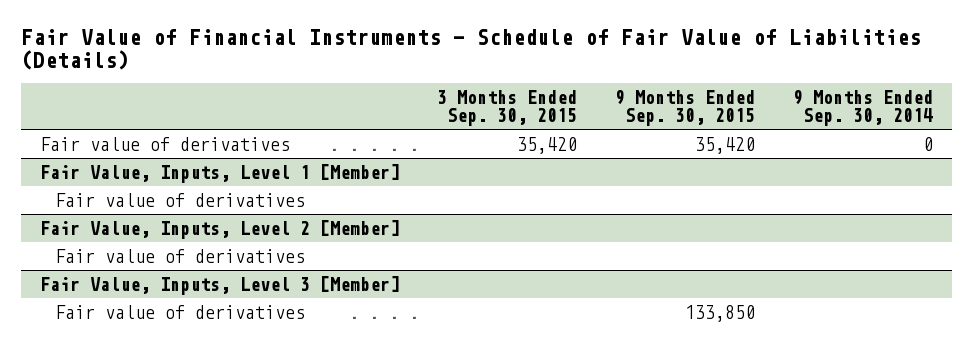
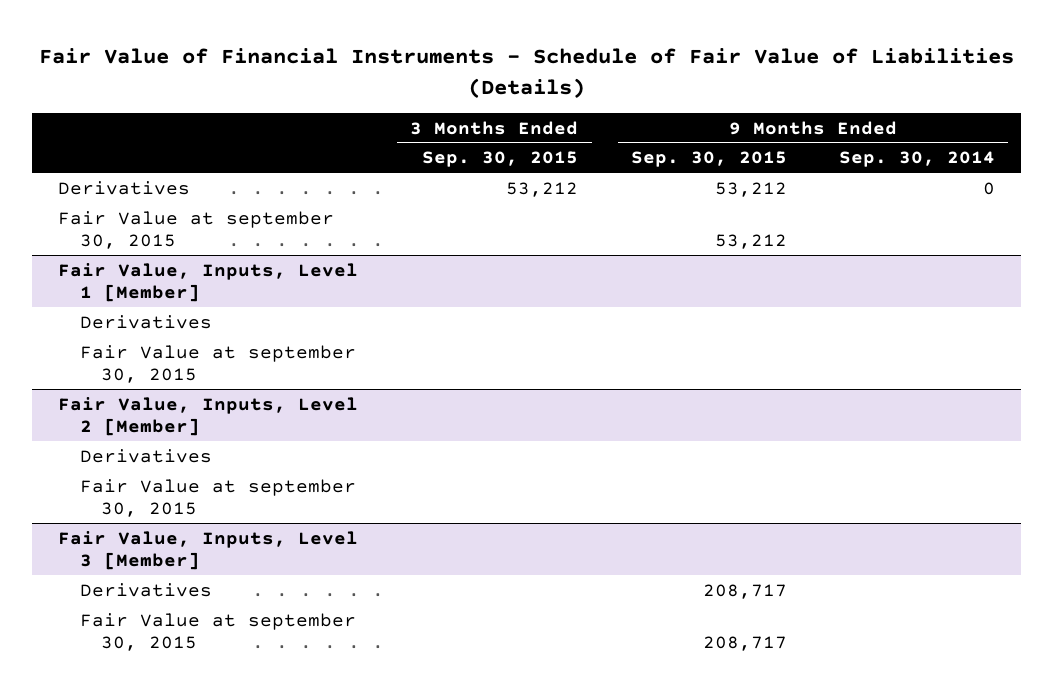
- Fair value of derivatives | 35,420 | 35,420 | 0
+ Derivatives | 53,212 | 53,212 | 0
+ Fair Value at september 30, 2015 | | 53,212 |
@ Fair Value, Inputs, Level 1 [Member]
- Fair value of derivatives
+ Derivatives
+ Fair Value at september 30, 2015
@ Fair Value, Inputs, Level 2 [Member]
- Fair value of derivatives
+ Derivatives
+ Fair Value at september 30, 2015
@ Fair Value, Inputs, Level 3 [Member]
- Fair value of derivatives | | 133,850 |
+ Derivatives | | 208,717 |
+ Fair Value at september 30, 2015 | | 208,717 |

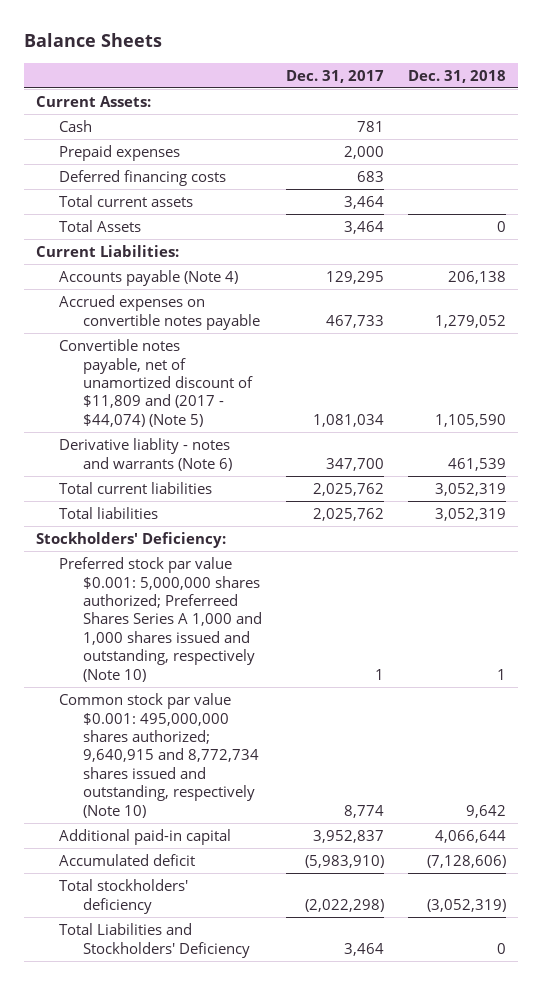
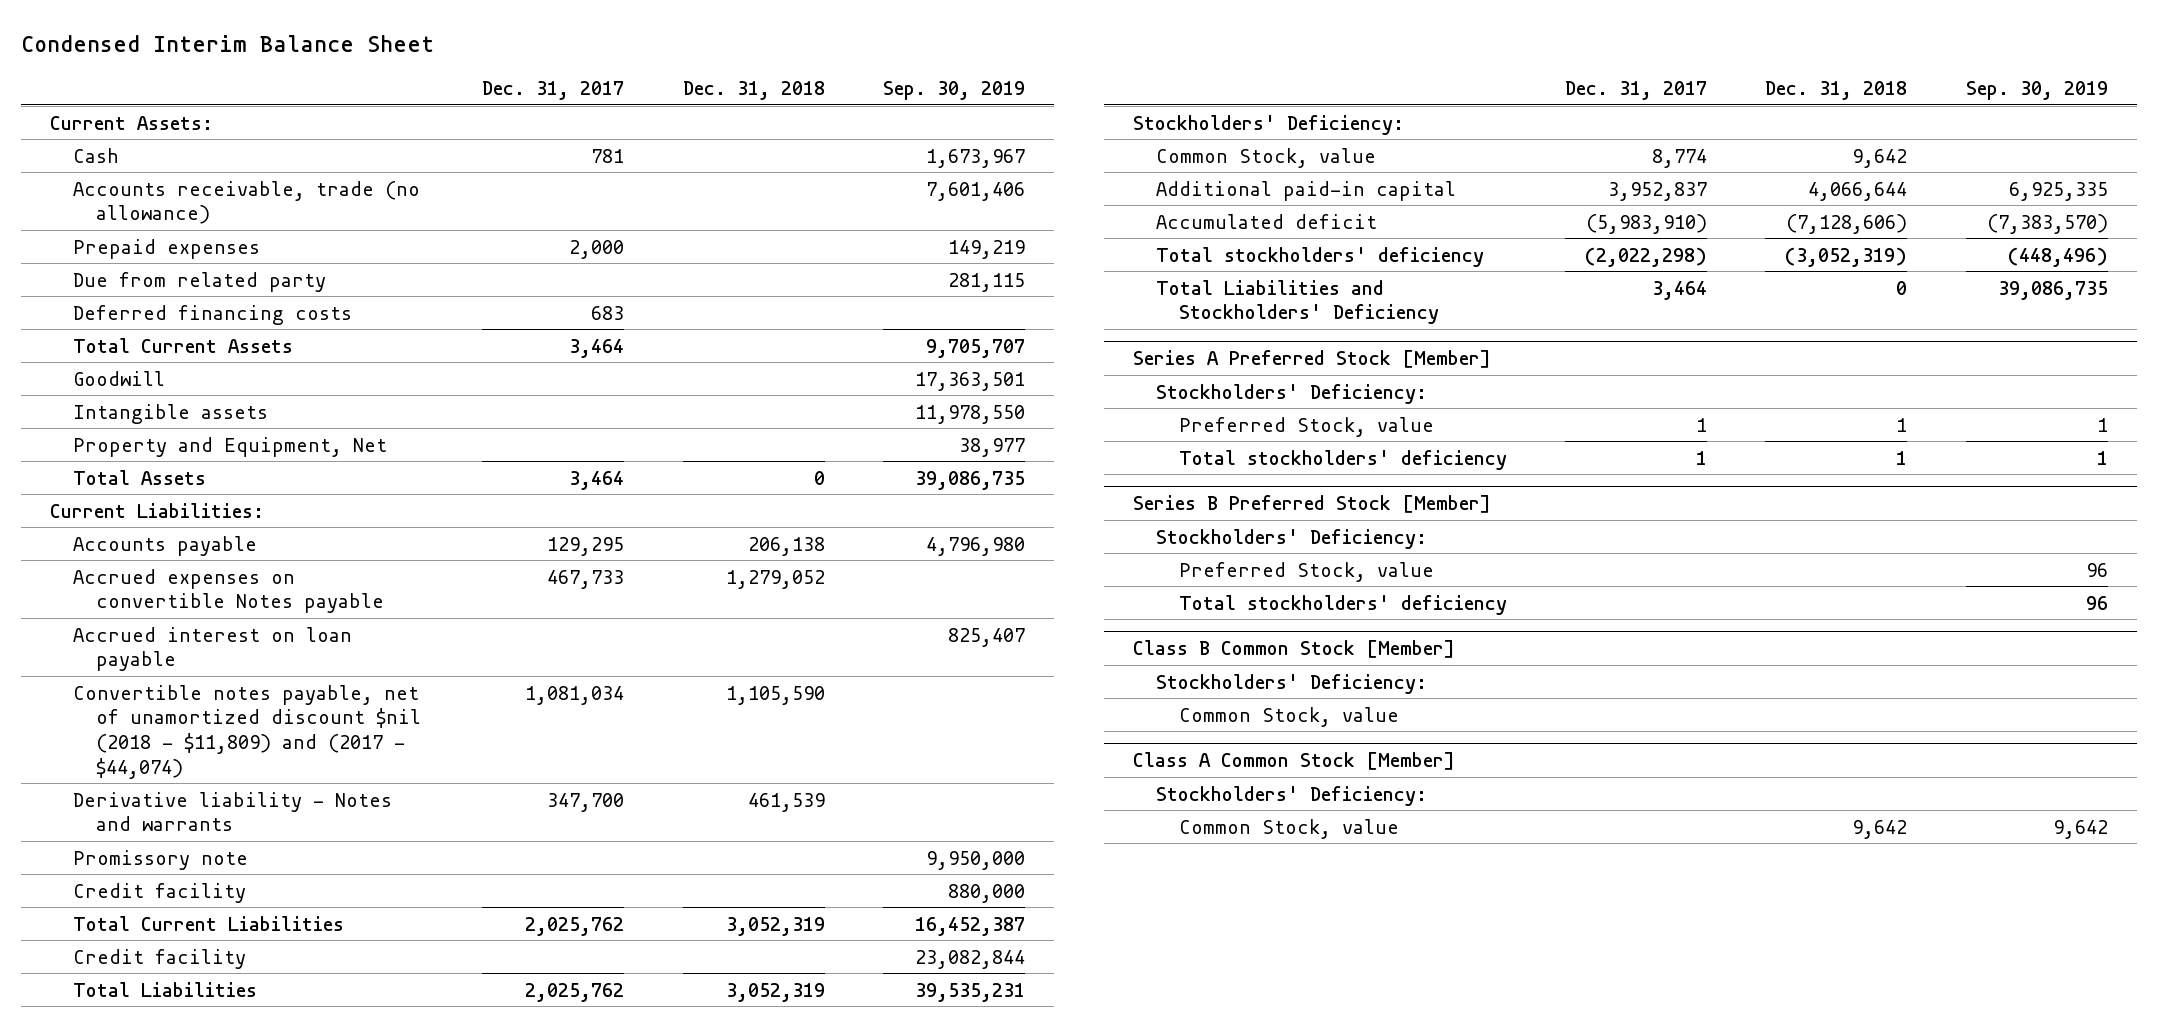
- Balance Sheets
+ Condensed Interim Balance Sheet
- | Dec. 31, 2017 | Dec. 31, 2018
+ | Dec. 31, 2017 | Dec. 31, 2018 | Sep. 30, 2019
+ Accounts receivable, trade (no allowance) | | | 7,601,406
+ Due from related party | | | 281,115
- Total current assets | 3,464 |
+ Total Current Assets | 3,464 | | 9,705,707
+ Goodwill | | | 17,363,501
+ Intangible assets | | | 11,978,550
+ Property and Equipment, Net | | | 38,977
- Accounts payable (Note 4) | 129,295 | 206,138
- Accrued expenses on convertible notes payable | 467,733 | 1,279,052
- Convertible notes payable, net of unamortized discount of $11,809 and (2017 - $44,074) (Note 5) | 1,081,034 | 1,105,590
- Derivative liablity - notes and warrants (Note 6) | 347,700 | 461,539
- Total current liabilities | 2,025,762 | 3,052,319
- Total liabilities | 2,025,762 | 3,052,319
+ Accounts payable | 129,295 | 206,138 | 4,796,980
+ Accrued expenses on convertible Notes payable | 467,733 | 1,279,052 |
+ Accrued interest on loan payable | | | 825,407
+ Convertible notes payable, net of unamortized discount $nil (2018 - $11,809) and (2017 - $44,074) | 1,081,034 | 1,105,590 |
+ Derivative liability - Notes and warrants | 347,700 | 461,539 |
+ Promissory note | | | 9,950,000
+ Credit facility | | | 880,000
+ Total Current Liabilities | 2,025,762 | 3,052,319 | 16,452,387
+ Credit facility | | | 23,082,844
+ Total Liabilities | 2,025,762 | 3,052,319 | 39,535,231
- Preferred stock par value $0.001: 5,000,000 shares authorized; Preferreed Shares Series A 1,000 and 1,000 shares issued and outstanding, respectively (Note 10) | 1 | 1
- Common stock par value $0.001: 495,000,000 shares authorized; 9,640,915 and 8,772,734 shares issued and outstanding, respectively (Note 10) | 8,774 | 9,642
+ Common Stock, value | 8,774 | 9,642 |
+ Series A Preferred Stock [Member]
+ Stockholders' Deficiency:
+ Preferred Stock, value | 1 | 1 | 1
+ Total stockholders' deficiency | 1 | 1 | 1
+ Series B Preferred Stock [Member]
+ Stockholders' Deficiency:
+ Preferred Stock, value | | | 96
+ Total stockholders' deficiency | | | 96
+ Class B Common Stock [Member]
+ Stockholders' Deficiency:
+ Common Stock, value
+ Class A Common Stock [Member]
+ Stockholders' Deficiency:
+ Common Stock, value | | 9,642 | 9,642

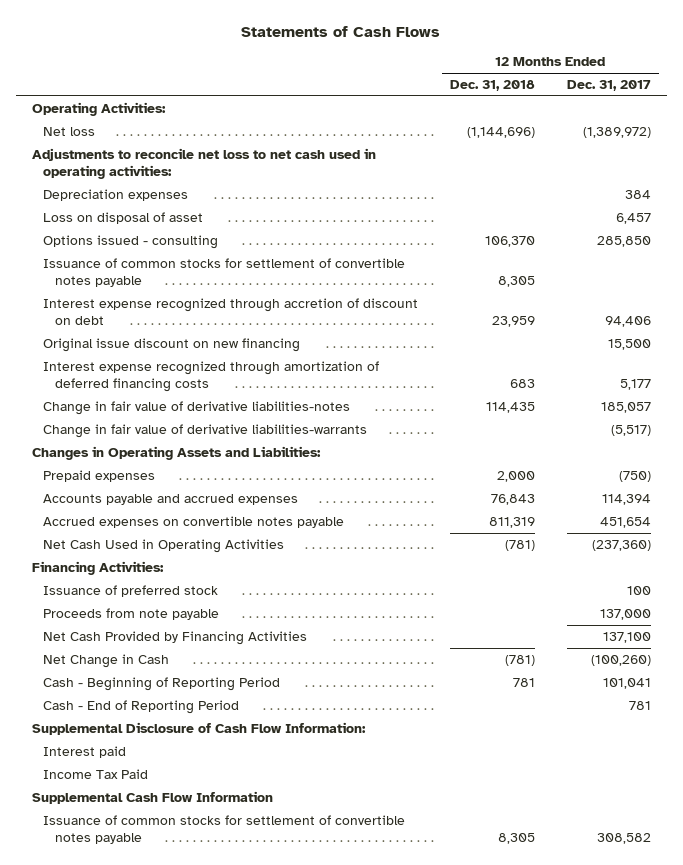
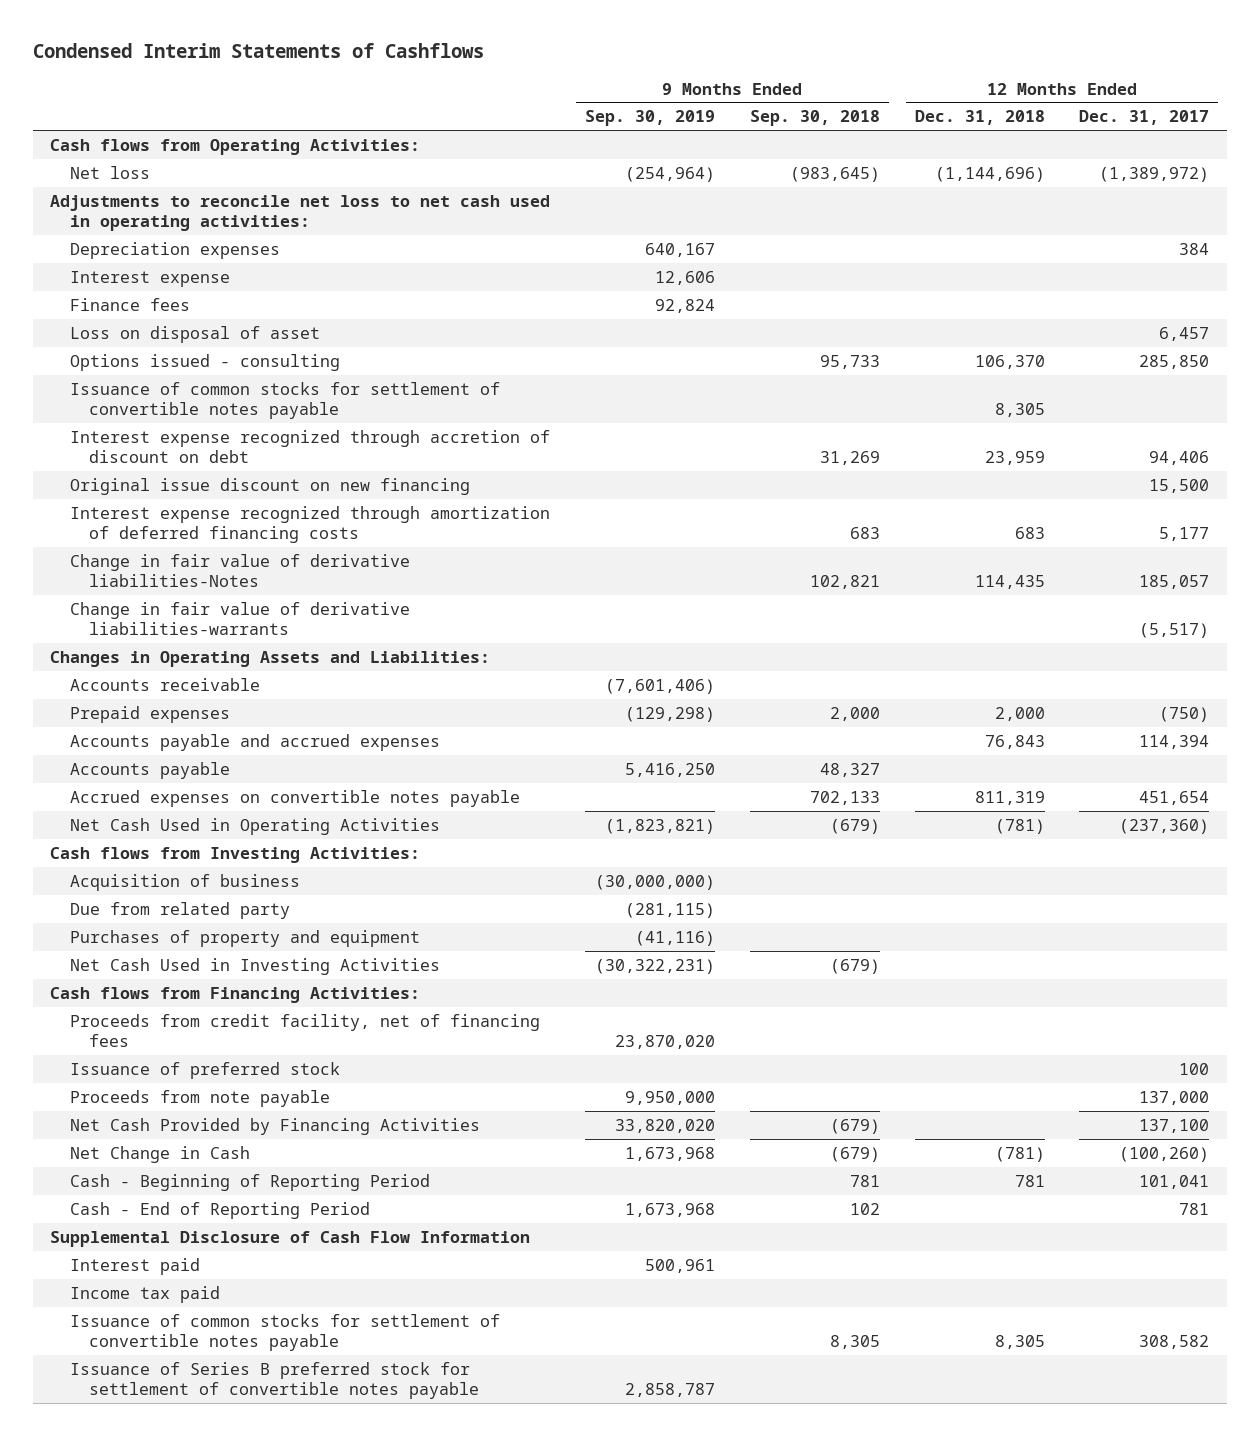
- Statements of Cash Flows
+ Condensed Interim Statements of Cashflows
- | 12 Months Ended Dec. 31, 2018 | 12 Months Ended Dec. 31, 2017
+ | 9 Months Ended Sep. 30, 2019 | 9 Months Ended Sep. 30, 2018 | 12 Months Ended Dec. 31, 2018 | 12 Months Ended Dec. 31, 2017
- Operating Activities:
+ Cash flows from Operating Activities:
+ Interest expense | 12,606 | | |
+ Finance fees | 92,824 | | |
- Change in fair value of derivative liabilities-notes | 114,435 | 185,057
+ Change in fair value of derivative liabilities-Notes | | 102,821 | 114,435 | 185,057
+ Accounts receivable | (7,601,406) | | |
+ Accounts payable | 5,416,250 | 48,327 | |
- Financing Activities:
+ Cash flows from Investing Activities:
+ Acquisition of business | (30,000,000) | | |
+ Due from related party | (281,115) | | |
+ Purchases of property and equipment | (41,116) | | |
+ Net Cash Used in Investing Activities | (30,322,231) | (679) | |
+ Cash flows from Financing Activities:
+ Proceeds from credit facility, net of financing fees | 23,870,020 | | |
- Supplemental Disclosure of Cash Flow Information:
+ Supplemental Disclosure of Cash Flow Information
- Income Tax Paid
- Supplemental Cash Flow Information
+ Income tax paid
+ Issuance of Series B preferred stock for settlement of convertible notes payable | 2,858,787 | | |

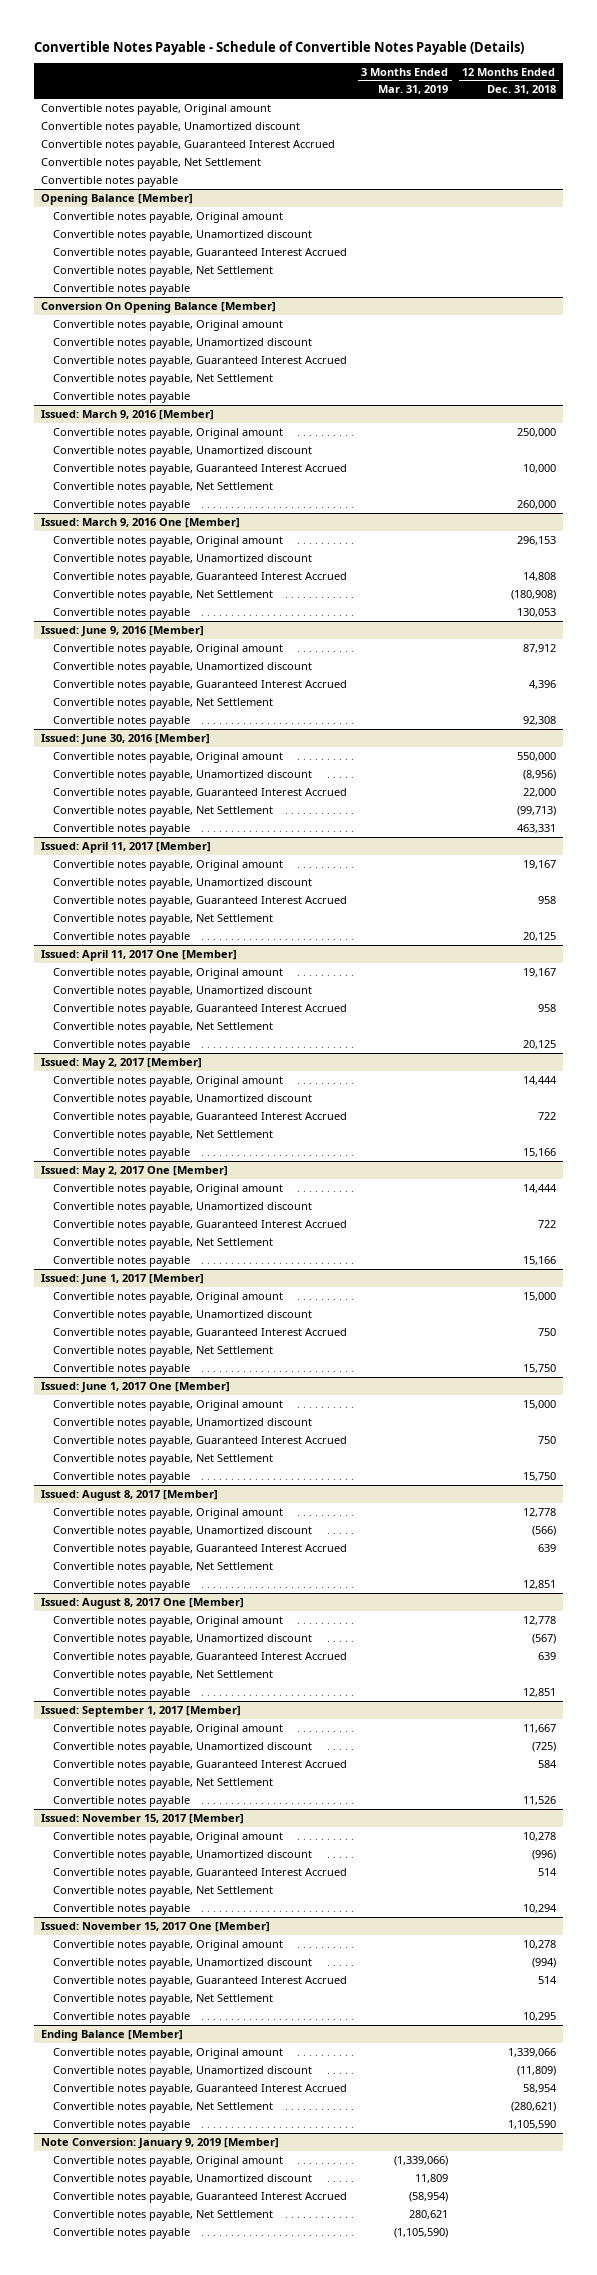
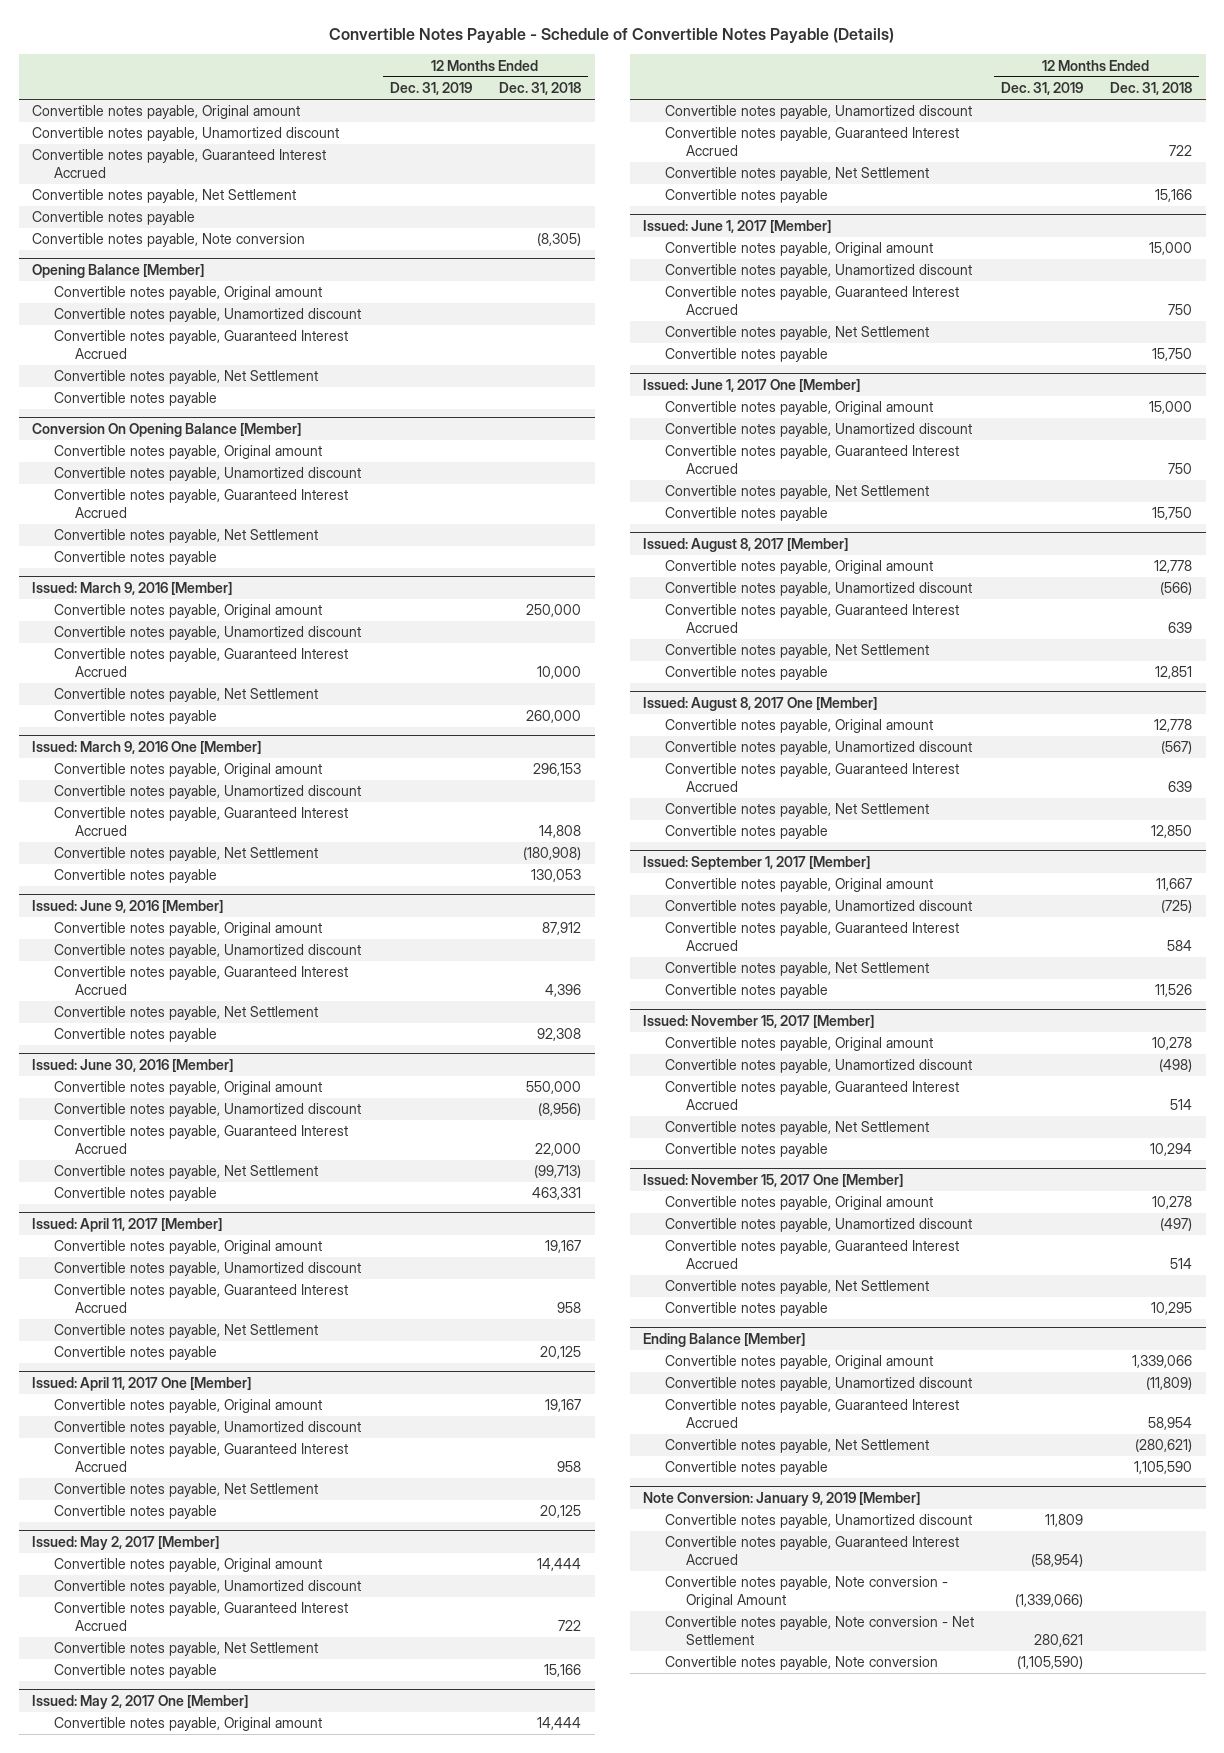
- | 3 Months Ended Mar. 31, 2019 | 12 Months Ended Dec. 31, 2018
+ | 12 Months Ended Dec. 31, 2019 | 12 Months Ended Dec. 31, 2018
+ Convertible notes payable, Note conversion | | (8,305)
@ Issued: August 8, 2017 One [Member]
- Convertible notes payable | | 12,851
+ Convertible notes payable | | 12,850
@ Issued: November 15, 2017 [Member]
- Convertible notes payable, Unamortized discount | | (996)
+ Convertible notes payable, Unamortized discount | | (498)
@ Issued: November 15, 2017 One [Member]
- Convertible notes payable, Unamortized discount | | (994)
+ Convertible notes payable, Unamortized discount | | (497)
@ Note Conversion: January 9, 2019 [Member]
- Convertible notes payable, Original amount | (1,339,066) |
- Convertible notes payable, Net Settlement | 280,621 |
- Convertible notes payable | (1,105,590) |
+ Convertible notes payable, Note conversion - Original Amount | (1,339,066) |
+ Convertible notes payable, Note conversion - Net Settlement | 280,621 |
+ Convertible notes payable, Note conversion | (1,105,590) |

